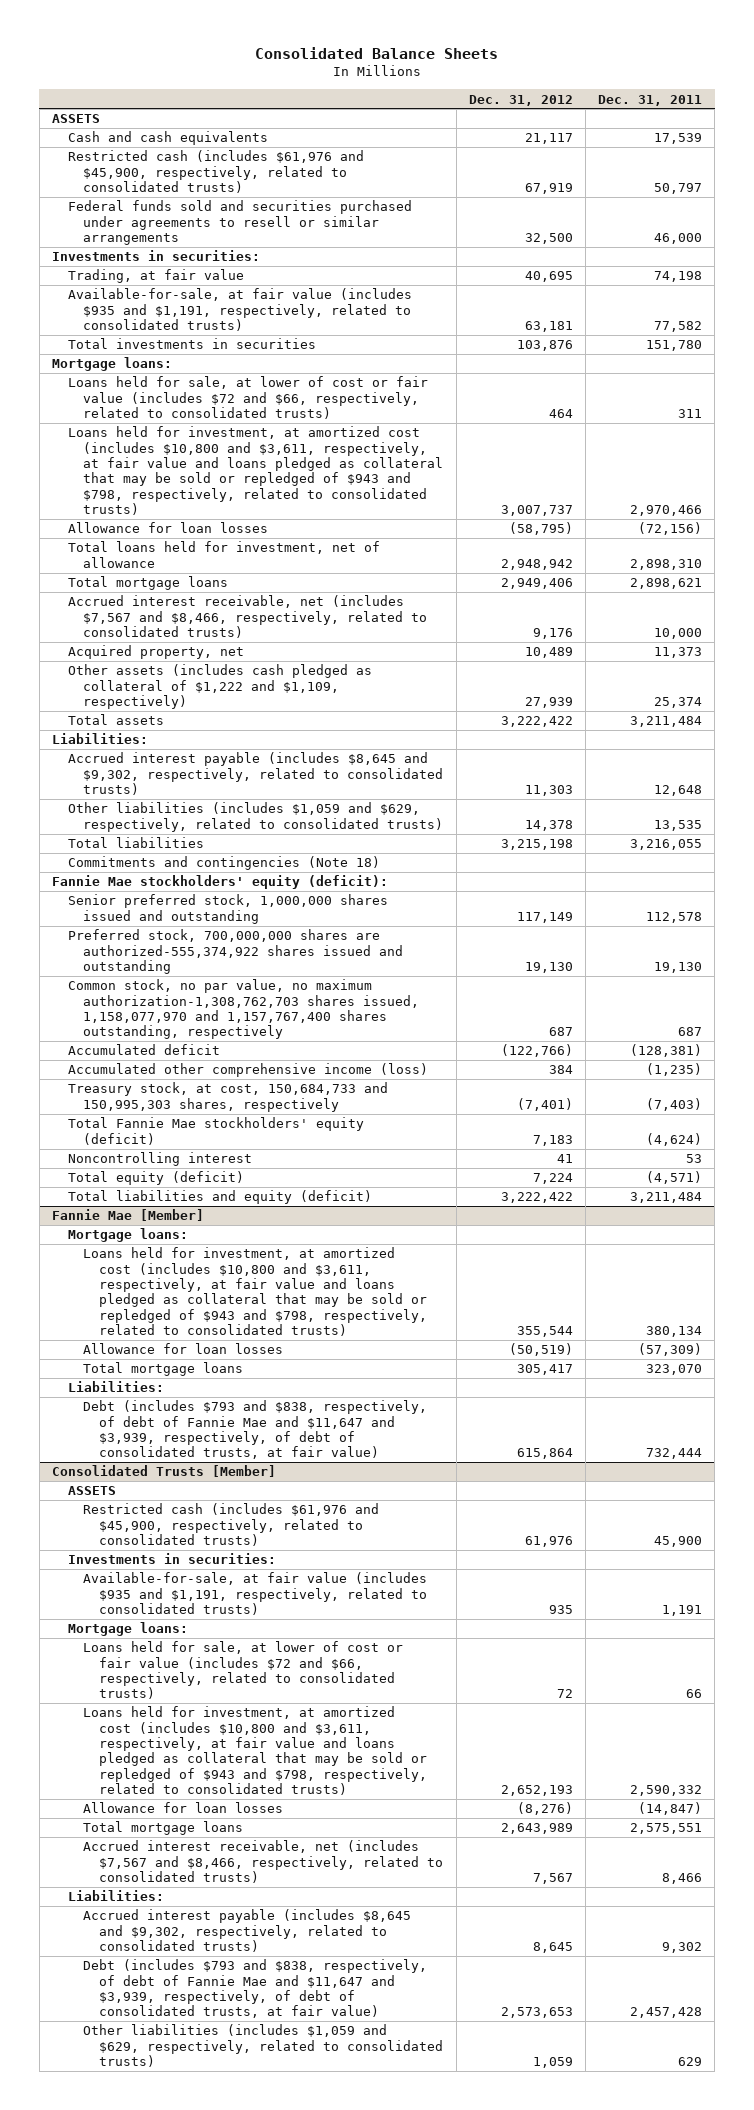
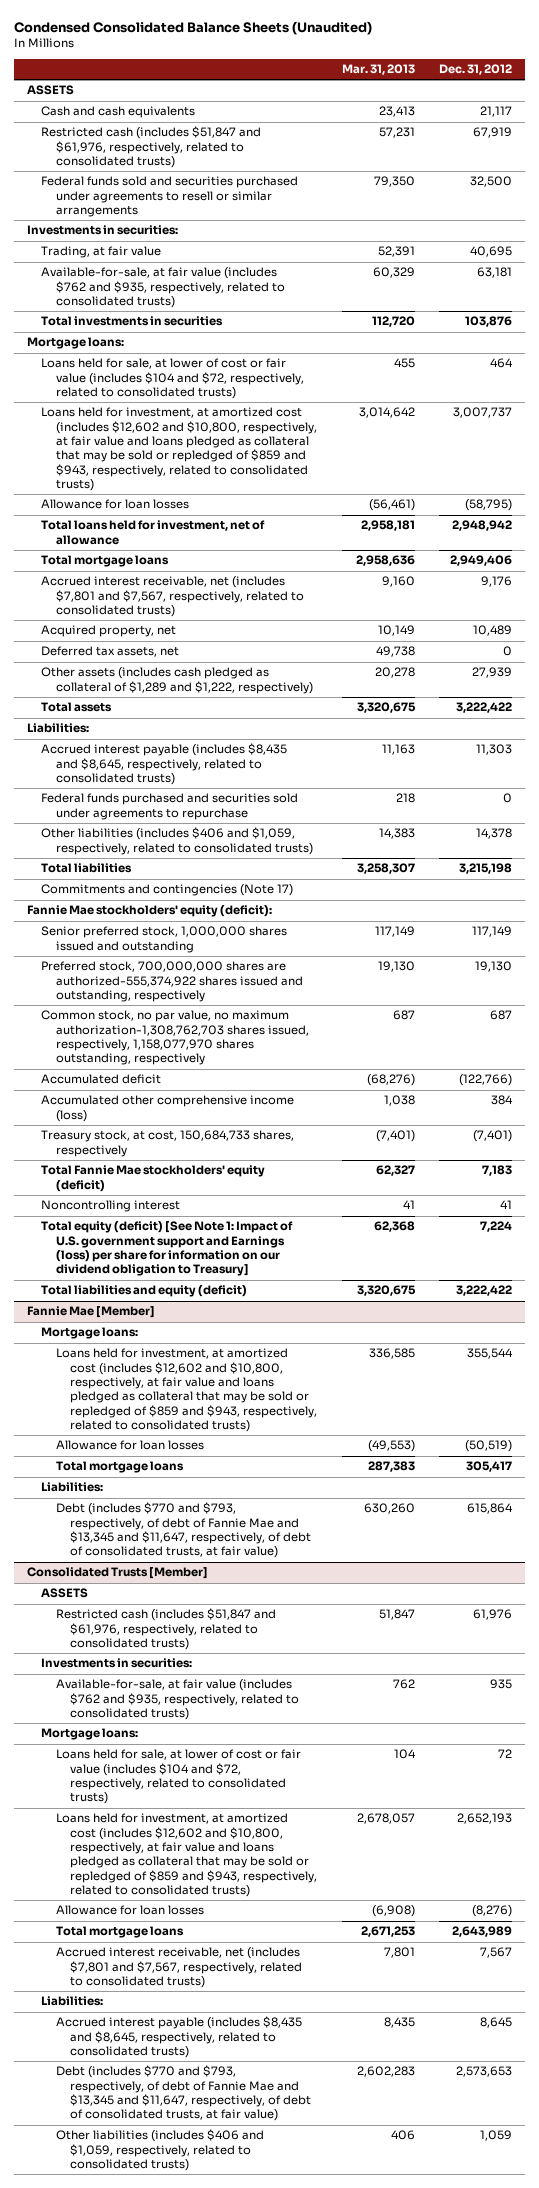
- Consolidated Balance Sheets
+ Condensed Consolidated Balance Sheets (Unaudited)
- | Dec. 31, 2012 | Dec. 31, 2011
+ | Mar. 31, 2013 | Dec. 31, 2012
- Restricted cash (includes $61,976 and $45,900, respectively, related to consolidated trusts) | 67,919 | 50,797
+ Restricted cash (includes $51,847 and $61,976, respectively, related to consolidated trusts) | 57,231 | 67,919
- Available-for-sale, at fair value (includes $935 and $1,191, respectively, related to consolidated trusts) | 63,181 | 77,582
+ Available-for-sale, at fair value (includes $762 and $935, respectively, related to consolidated trusts) | 60,329 | 63,181
- Loans held for sale, at lower of cost or fair value (includes $72 and $66, respectively, related to consolidated trusts) | 464 | 311
- Loans held for investment, at amortized cost (includes $10,800 and $3,611, respectively, at fair value and loans pledged as collateral that may be sold or repledged of $943 and $798, respectively, related to consolidated trusts) | 3,007,737 | 2,970,466
+ Loans held for sale, at lower of cost or fair value (includes $104 and $72, respectively, related to consolidated trusts) | 455 | 464
+ Loans held for investment, at amortized cost (includes $12,602 and $10,800, respectively, at fair value and loans pledged as collateral that may be sold or repledged of $859 and $943, respectively, related to consolidated trusts) | 3,014,642 | 3,007,737
- Accrued interest receivable, net (includes $7,567 and $8,466, respectively, related to consolidated trusts) | 9,176 | 10,000
+ Accrued interest receivable, net (includes $7,801 and $7,567, respectively, related to consolidated trusts) | 9,160 | 9,176
- Other assets (includes cash pledged as collateral of $1,222 and $1,109, respectively) | 27,939 | 25,374
+ Deferred tax assets, net | 49,738 | 0
+ Other assets (includes cash pledged as collateral of $1,289 and $1,222, respectively) | 20,278 | 27,939
- Accrued interest payable (includes $8,645 and $9,302, respectively, related to consolidated trusts) | 11,303 | 12,648
- Other liabilities (includes $1,059 and $629, respectively, related to consolidated trusts) | 14,378 | 13,535
+ Accrued interest payable (includes $8,435 and $8,645, respectively, related to consolidated trusts) | 11,163 | 11,303
+ Federal funds purchased and securities sold under agreements to repurchase | 218 | 0
+ Other liabilities (includes $406 and $1,059, respectively, related to consolidated trusts) | 14,383 | 14,378
- Commitments and contingencies (Note 18)
+ Commitments and contingencies (Note 17)
- Preferred stock, 700,000,000 shares are authorized-555,374,922 shares issued and outstanding | 19,130 | 19,130
- Common stock, no par value, no maximum authorization-1,308,762,703 shares issued, 1,158,077,970 and 1,157,767,400 shares outstanding, respectively | 687 | 687
+ Preferred stock, 700,000,000 shares are authorized-555,374,922 shares issued and outstanding, respectively | 19,130 | 19,130
+ Common stock, no par value, no maximum authorization-1,308,762,703 shares issued, respectively, 1,158,077,970 shares outstanding, respectively | 687 | 687
- Treasury stock, at cost, 150,684,733 and 150,995,303 shares, respectively | (7,401) | (7,403)
+ Treasury stock, at cost, 150,684,733 shares, respectively | (7,401) | (7,401)
- Total equity (deficit) | 7,224 | (4,571)
+ Total equity (deficit) [See Note 1: Impact of U.S. government support and Earnings (loss) per share for information on our dividend obligation to Treasury] | 62,368 | 7,224
@ Fannie Mae [Member]
- Loans held for investment, at amortized cost (includes $10,800 and $3,611, respectively, at fair value and loans pledged as collateral that may be sold or repledged of $943 and $798, respectively, related to consolidated trusts) | 355,544 | 380,134
+ Loans held for investment, at amortized cost (includes $12,602 and $10,800, respectively, at fair value and loans pledged as collateral that may be sold or repledged of $859 and $943, respectively, related to consolidated trusts) | 336,585 | 355,544
- Debt (includes $793 and $838, respectively, of debt of Fannie Mae and $11,647 and $3,939, respectively, of debt of consolidated trusts, at fair value) | 615,864 | 732,444
+ Debt (includes $770 and $793, respectively, of debt of Fannie Mae and $13,345 and $11,647, respectively, of debt of consolidated trusts, at fair value) | 630,260 | 615,864
@ Consolidated Trusts [Member]
- Restricted cash (includes $61,976 and $45,900, respectively, related to consolidated trusts) | 61,976 | 45,900
+ Restricted cash (includes $51,847 and $61,976, respectively, related to consolidated trusts) | 51,847 | 61,976
- Available-for-sale, at fair value (includes $935 and $1,191, respectively, related to consolidated trusts) | 935 | 1,191
+ Available-for-sale, at fair value (includes $762 and $935, respectively, related to consolidated trusts) | 762 | 935
- Loans held for sale, at lower of cost or fair value (includes $72 and $66, respectively, related to consolidated trusts) | 72 | 66
- Loans held for investment, at amortized cost (includes $10,800 and $3,611, respectively, at fair value and loans pledged as collateral that may be sold or repledged of $943 and $798, respectively, related to consolidated trusts) | 2,652,193 | 2,590,332
+ Loans held for sale, at lower of cost or fair value (includes $104 and $72, respectively, related to consolidated trusts) | 104 | 72
+ Loans held for investment, at amortized cost (includes $12,602 and $10,800, respectively, at fair value and loans pledged as collateral that may be sold or repledged of $859 and $943, respectively, related to consolidated trusts) | 2,678,057 | 2,652,193
- Accrued interest receivable, net (includes $7,567 and $8,466, respectively, related to consolidated trusts) | 7,567 | 8,466
+ Accrued interest receivable, net (includes $7,801 and $7,567, respectively, related to consolidated trusts) | 7,801 | 7,567
- Accrued interest payable (includes $8,645 and $9,302, respectively, related to consolidated trusts) | 8,645 | 9,302
- Debt (includes $793 and $838, respectively, of debt of Fannie Mae and $11,647 and $3,939, respectively, of debt of consolidated trusts, at fair value) | 2,573,653 | 2,457,428
- Other liabilities (includes $1,059 and $629, respectively, related to consolidated trusts) | 1,059 | 629
+ Accrued interest payable (includes $8,435 and $8,645, respectively, related to consolidated trusts) | 8,435 | 8,645
+ Debt (includes $770 and $793, respectively, of debt of Fannie Mae and $13,345 and $11,647, respectively, of debt of consolidated trusts, at fair value) | 2,602,283 | 2,573,653
+ Other liabilities (includes $406 and $1,059, respectively, related to consolidated trusts) | 406 | 1,059

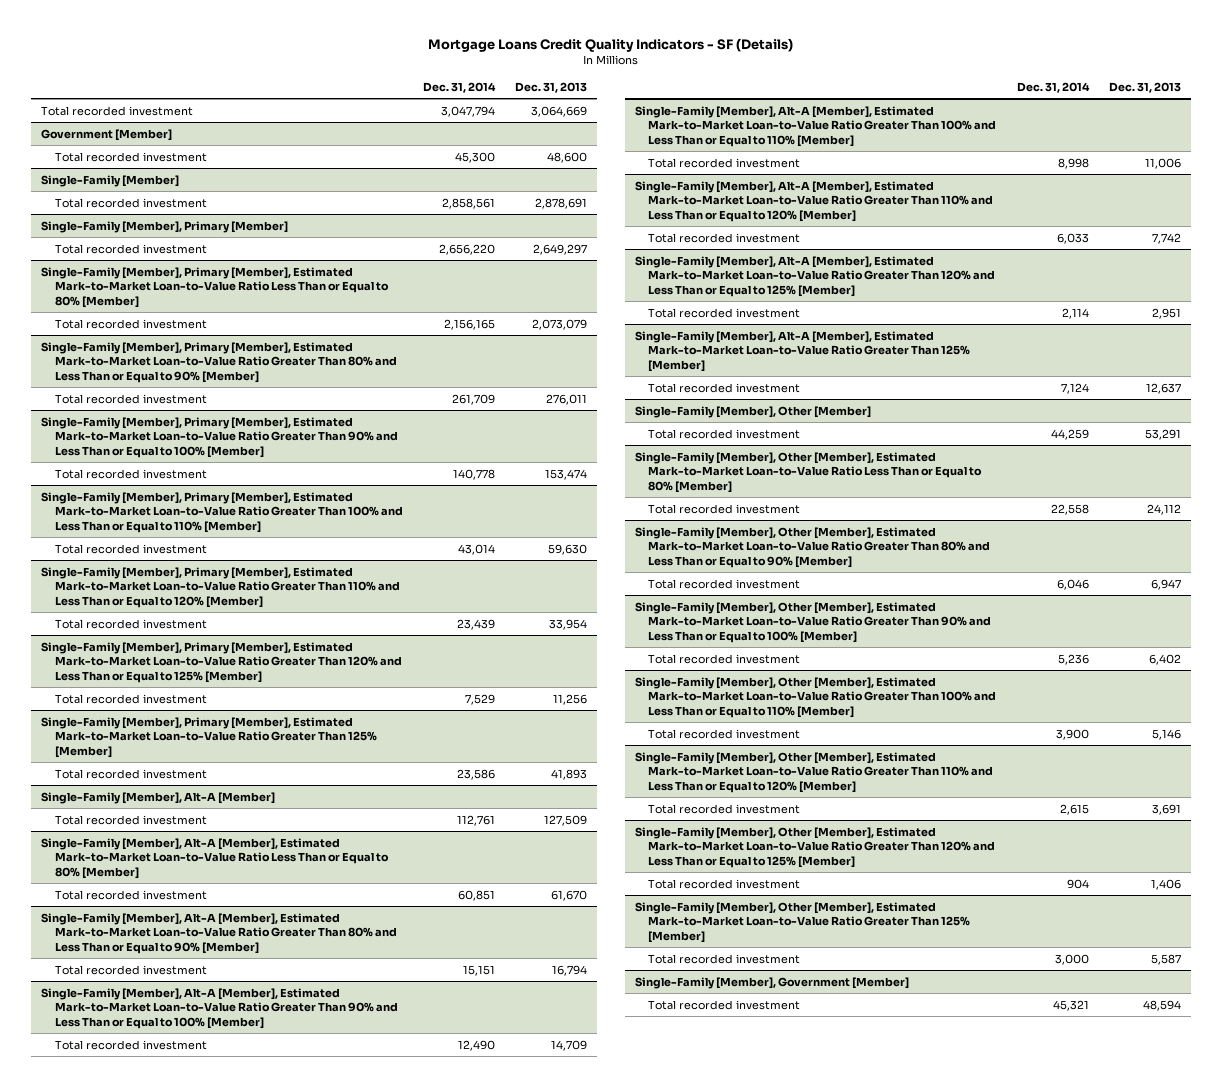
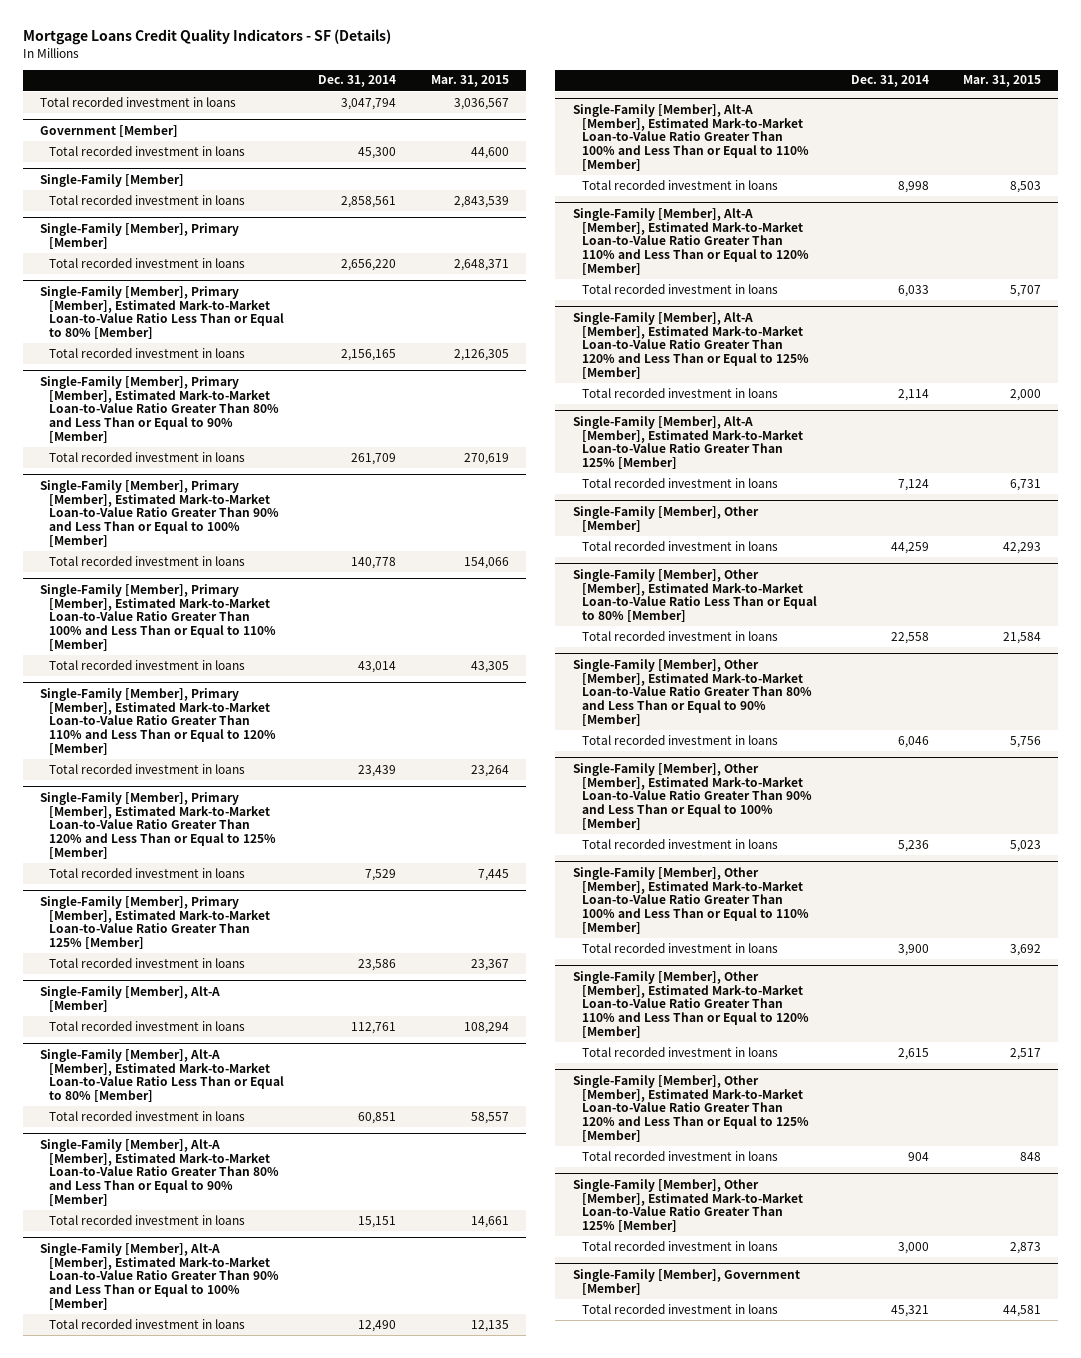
- | Dec. 31, 2014 | Dec. 31, 2013
+ | Dec. 31, 2014 | Mar. 31, 2015
- Total recorded investment | 3,047,794 | 3,064,669
+ Total recorded investment in loans | 3,047,794 | 3,036,567
@ Government [Member]
- Total recorded investment | 45,300 | 48,600
+ Total recorded investment in loans | 45,300 | 44,600
@ Single-Family [Member]
- Total recorded investment | 2,858,561 | 2,878,691
+ Total recorded investment in loans | 2,858,561 | 2,843,539
@ Single-Family [Member], Primary [Member]
- Total recorded investment | 2,656,220 | 2,649,297
+ Total recorded investment in loans | 2,656,220 | 2,648,371
@ Single-Family [Member], Primary [Member], Estimated Mark-to-Market Loan-to-Value Ratio Less Than or Equal to 80% [Member]
- Total recorded investment | 2,156,165 | 2,073,079
+ Total recorded investment in loans | 2,156,165 | 2,126,305
@ Single-Family [Member], Primary [Member], Estimated Mark-to-Market Loan-to-Value Ratio Greater Than 80% and Less Than or Equal to 90% [Member]
- Total recorded investment | 261,709 | 276,011
+ Total recorded investment in loans | 261,709 | 270,619
@ Single-Family [Member], Primary [Member], Estimated Mark-to-Market Loan-to-Value Ratio Greater Than 90% and Less Than or Equal to 100% [Member]
- Total recorded investment | 140,778 | 153,474
+ Total recorded investment in loans | 140,778 | 154,066
@ Single-Family [Member], Primary [Member], Estimated Mark-to-Market Loan-to-Value Ratio Greater Than 100% and Less Than or Equal to 110% [Member]
- Total recorded investment | 43,014 | 59,630
+ Total recorded investment in loans | 43,014 | 43,305
@ Single-Family [Member], Primary [Member], Estimated Mark-to-Market Loan-to-Value Ratio Greater Than 110% and Less Than or Equal to 120% [Member]
- Total recorded investment | 23,439 | 33,954
+ Total recorded investment in loans | 23,439 | 23,264
@ Single-Family [Member], Primary [Member], Estimated Mark-to-Market Loan-to-Value Ratio Greater Than 120% and Less Than or Equal to 125% [Member]
- Total recorded investment | 7,529 | 11,256
+ Total recorded investment in loans | 7,529 | 7,445
@ Single-Family [Member], Primary [Member], Estimated Mark-to-Market Loan-to-Value Ratio Greater Than 125% [Member]
- Total recorded investment | 23,586 | 41,893
+ Total recorded investment in loans | 23,586 | 23,367
@ Single-Family [Member], Alt-A [Member]
- Total recorded investment | 112,761 | 127,509
+ Total recorded investment in loans | 112,761 | 108,294
@ Single-Family [Member], Alt-A [Member], Estimated Mark-to-Market Loan-to-Value Ratio Less Than or Equal to 80% [Member]
- Total recorded investment | 60,851 | 61,670
+ Total recorded investment in loans | 60,851 | 58,557
@ Single-Family [Member], Alt-A [Member], Estimated Mark-to-Market Loan-to-Value Ratio Greater Than 80% and Less Than or Equal to 90% [Member]
- Total recorded investment | 15,151 | 16,794
+ Total recorded investment in loans | 15,151 | 14,661
@ Single-Family [Member], Alt-A [Member], Estimated Mark-to-Market Loan-to-Value Ratio Greater Than 90% and Less Than or Equal to 100% [Member]
- Total recorded investment | 12,490 | 14,709
+ Total recorded investment in loans | 12,490 | 12,135
@ Single-Family [Member], Alt-A [Member], Estimated Mark-to-Market Loan-to-Value Ratio Greater Than 100% and Less Than or Equal to 110% [Member]
- Total recorded investment | 8,998 | 11,006
+ Total recorded investment in loans | 8,998 | 8,503
@ Single-Family [Member], Alt-A [Member], Estimated Mark-to-Market Loan-to-Value Ratio Greater Than 110% and Less Than or Equal to 120% [Member]
- Total recorded investment | 6,033 | 7,742
+ Total recorded investment in loans | 6,033 | 5,707
@ Single-Family [Member], Alt-A [Member], Estimated Mark-to-Market Loan-to-Value Ratio Greater Than 120% and Less Than or Equal to 125% [Member]
- Total recorded investment | 2,114 | 2,951
+ Total recorded investment in loans | 2,114 | 2,000
@ Single-Family [Member], Alt-A [Member], Estimated Mark-to-Market Loan-to-Value Ratio Greater Than 125% [Member]
- Total recorded investment | 7,124 | 12,637
+ Total recorded investment in loans | 7,124 | 6,731
@ Single-Family [Member], Other [Member]
- Total recorded investment | 44,259 | 53,291
+ Total recorded investment in loans | 44,259 | 42,293
@ Single-Family [Member], Other [Member], Estimated Mark-to-Market Loan-to-Value Ratio Less Than or Equal to 80% [Member]
- Total recorded investment | 22,558 | 24,112
+ Total recorded investment in loans | 22,558 | 21,584
@ Single-Family [Member], Other [Member], Estimated Mark-to-Market Loan-to-Value Ratio Greater Than 80% and Less Than or Equal to 90% [Member]
- Total recorded investment | 6,046 | 6,947
+ Total recorded investment in loans | 6,046 | 5,756
@ Single-Family [Member], Other [Member], Estimated Mark-to-Market Loan-to-Value Ratio Greater Than 90% and Less Than or Equal to 100% [Member]
- Total recorded investment | 5,236 | 6,402
+ Total recorded investment in loans | 5,236 | 5,023
@ Single-Family [Member], Other [Member], Estimated Mark-to-Market Loan-to-Value Ratio Greater Than 100% and Less Than or Equal to 110% [Member]
- Total recorded investment | 3,900 | 5,146
+ Total recorded investment in loans | 3,900 | 3,692
@ Single-Family [Member], Other [Member], Estimated Mark-to-Market Loan-to-Value Ratio Greater Than 110% and Less Than or Equal to 120% [Member]
- Total recorded investment | 2,615 | 3,691
+ Total recorded investment in loans | 2,615 | 2,517
@ Single-Family [Member], Other [Member], Estimated Mark-to-Market Loan-to-Value Ratio Greater Than 120% and Less Than or Equal to 125% [Member]
- Total recorded investment | 904 | 1,406
+ Total recorded investment in loans | 904 | 848
@ Single-Family [Member], Other [Member], Estimated Mark-to-Market Loan-to-Value Ratio Greater Than 125% [Member]
- Total recorded investment | 3,000 | 5,587
+ Total recorded investment in loans | 3,000 | 2,873
@ Single-Family [Member], Government [Member]
- Total recorded investment | 45,321 | 48,594
+ Total recorded investment in loans | 45,321 | 44,581

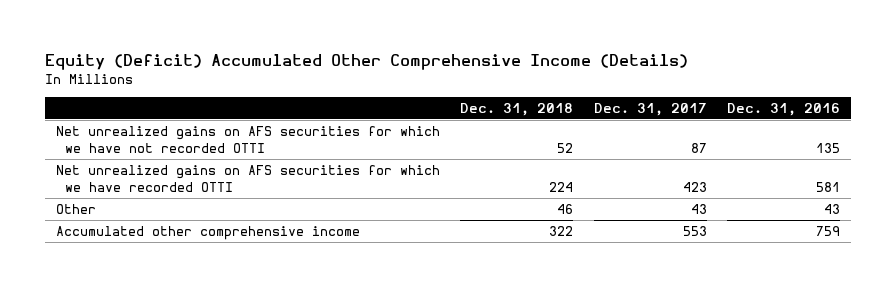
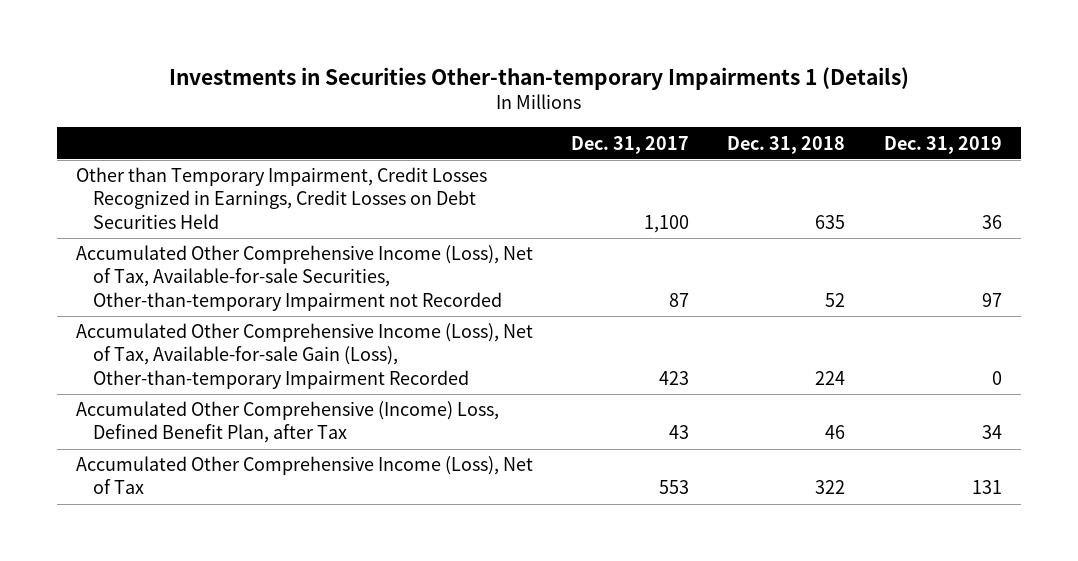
- Equity (Deficit) Accumulated Other Comprehensive Income (Details)
+ Investments in Securities Other-than-temporary Impairments 1 (Details)
- | Dec. 31, 2018 | Dec. 31, 2017 | Dec. 31, 2016
+ | Dec. 31, 2017 | Dec. 31, 2018 | Dec. 31, 2019
- Net unrealized gains on AFS securities for which we have not recorded OTTI | 52 | 87 | 135
- Net unrealized gains on AFS securities for which we have recorded OTTI | 224 | 423 | 581
- Other | 46 | 43 | 43
- Accumulated other comprehensive income | 322 | 553 | 759
+ Other than Temporary Impairment, Credit Losses Recognized in Earnings, Credit Losses on Debt Securities Held | 1,100 | 635 | 36
+ Accumulated Other Comprehensive Income (Loss), Net of Tax, Available-for-sale Securities, Other-than-temporary Impairment not Recorded | 87 | 52 | 97
+ Accumulated Other Comprehensive Income (Loss), Net of Tax, Available-for-sale Gain (Loss), Other-than-temporary Impairment Recorded | 423 | 224 | 0
+ Accumulated Other Comprehensive (Income) Loss, Defined Benefit Plan, after Tax | 43 | 46 | 34
+ Accumulated Other Comprehensive Income (Loss), Net of Tax | 553 | 322 | 131

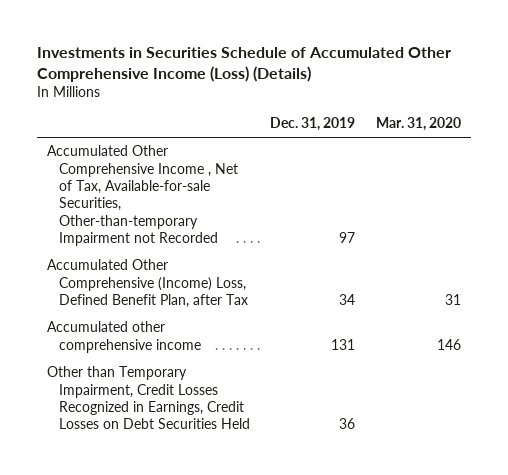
- Investments in Securities Other-than-temporary Impairments 1 (Details)
+ Investments in Securities Schedule of Accumulated Other Comprehensive Income (Loss) (Details)
- | Dec. 31, 2017 | Dec. 31, 2018 | Dec. 31, 2019
+ | Dec. 31, 2019 | Mar. 31, 2020
- Accumulated Other Comprehensive Income (Loss), Net of Tax, Available-for-sale Securities, Other-than-temporary Impairment not Recorded | 87 | 52 | 97
- Accumulated Other Comprehensive Income (Loss), Net of Tax, Available-for-sale Gain (Loss), Other-than-temporary Impairment Recorded | 423 | 224 | 0
+ Accumulated Other Comprehensive Income , Net of Tax, Available-for-sale Securities, Other-than-temporary Impairment not Recorded | 97 |
- Accumulated Other Comprehensive Income (Loss), Net of Tax | 553 | 322 | 131
+ Accumulated other comprehensive income | 131 | 146
moved down: Other than Temporary Impairment, Credit Losses Recognized in Earnings, Credit Losses on Debt Securities Held | 36 |

